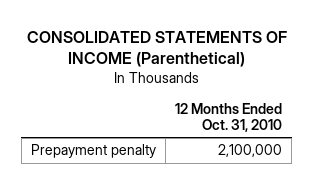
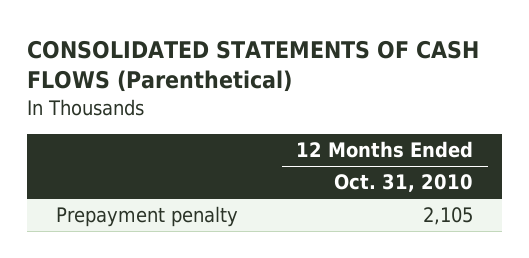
- CONSOLIDATED STATEMENTS OF INCOME (Parenthetical)
+ CONSOLIDATED STATEMENTS OF CASH FLOWS (Parenthetical)
- Prepayment penalty | 2,100,000
+ Prepayment penalty | 2,105

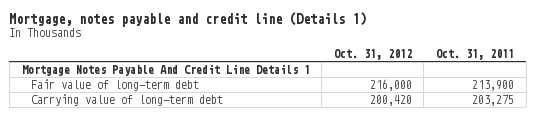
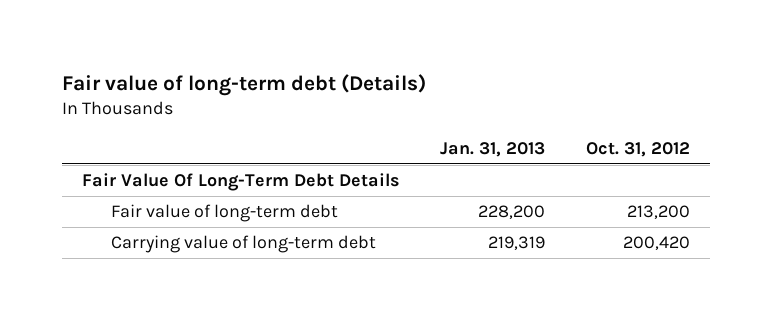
- Mortgage, notes payable and credit line (Details 1)
+ Fair value of long-term debt (Details)
- | Oct. 31, 2012 | Oct. 31, 2011
+ | Jan. 31, 2013 | Oct. 31, 2012
- Mortgage Notes Payable And Credit Line Details 1
- Fair value of long-term debt | 216,000 | 213,900
+ Fair Value Of Long-Term Debt Details
+ Fair value of long-term debt | 228,200 | 213,200

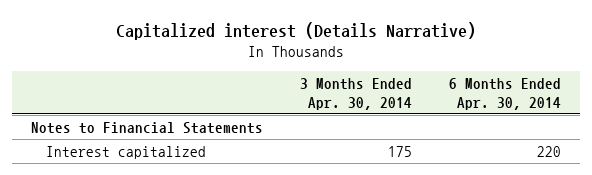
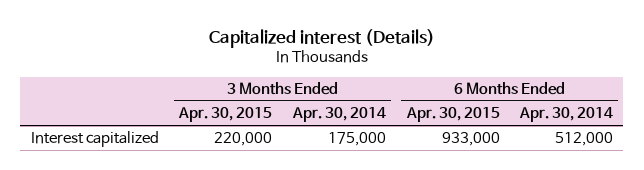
- Capitalized interest (Details Narrative)
+ Capitalized interest (Details)
- | 3 Months Ended Apr. 30, 2014 | 6 Months Ended Apr. 30, 2014
+ | 3 Months Ended Apr. 30, 2015 | 3 Months Ended Apr. 30, 2014 | 6 Months Ended Apr. 30, 2015 | 6 Months Ended Apr. 30, 2014
- Notes to Financial Statements
- Interest capitalized | 175 | 220
+ Interest capitalized | 220,000 | 175,000 | 933,000 | 512,000

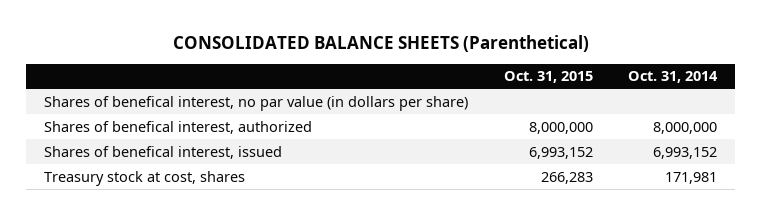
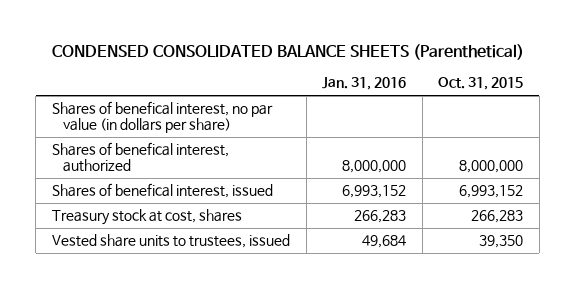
- CONSOLIDATED BALANCE SHEETS (Parenthetical)
+ CONDENSED CONSOLIDATED BALANCE SHEETS (Parenthetical)
- | Oct. 31, 2015 | Oct. 31, 2014
+ | Jan. 31, 2016 | Oct. 31, 2015
+ Vested share units to trustees, issued | 49,684 | 39,350

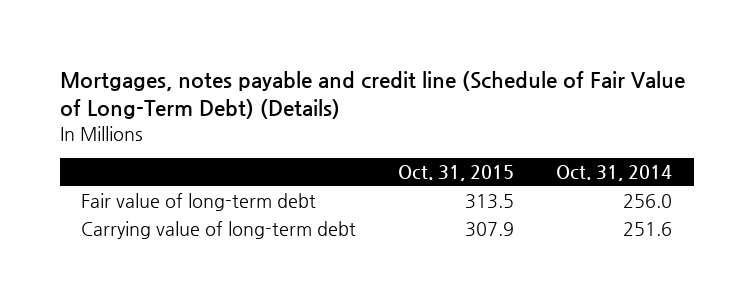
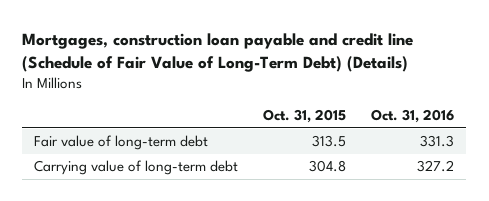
- Mortgages, notes payable and credit line (Schedule of Fair Value of Long-Term Debt) (Details)
+ Mortgages, construction loan payable and credit line (Schedule of Fair Value of Long-Term Debt) (Details)
- | Oct. 31, 2015 | Oct. 31, 2014
+ | Oct. 31, 2015 | Oct. 31, 2016
- Carrying value of long-term debt | 307.9 | 251.6
+ Carrying value of long-term debt | 304.8 | 327.2

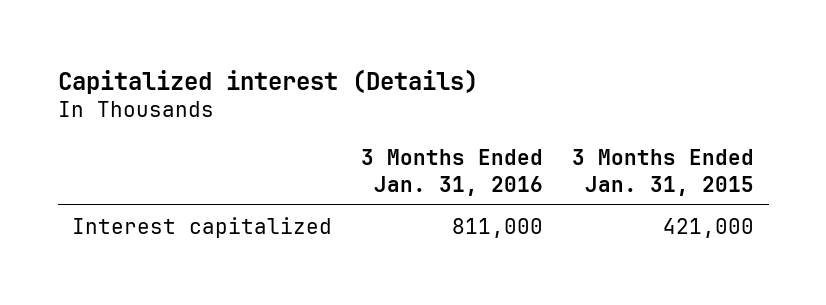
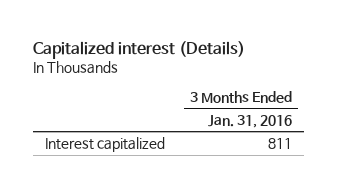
- | 3 Months Ended Jan. 31, 2016 | 3 Months Ended Jan. 31, 2015
+ | 3 Months Ended Jan. 31, 2016
- Interest capitalized | 811,000 | 421,000
+ Interest capitalized | 811

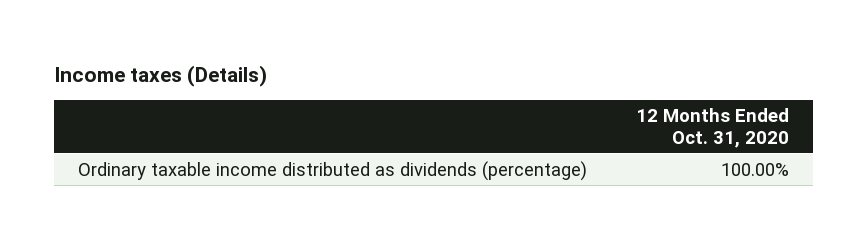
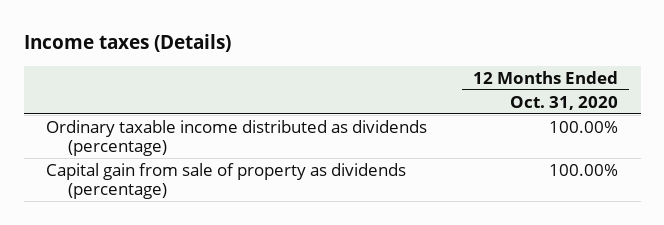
+ Capital gain from sale of property as dividends (percentage) | 100.00%

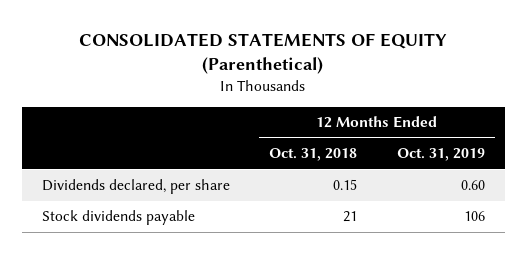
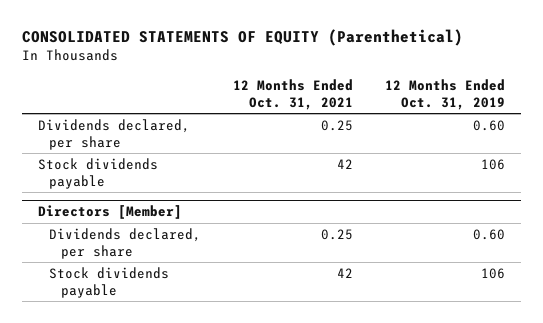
- | 12 Months Ended Oct. 31, 2018 | 12 Months Ended Oct. 31, 2019
+ | 12 Months Ended Oct. 31, 2021 | 12 Months Ended Oct. 31, 2019
+ Directors [Member]
+ Dividends declared, per share | 0.25 | 0.60
+ Stock dividends payable | 42 | 106

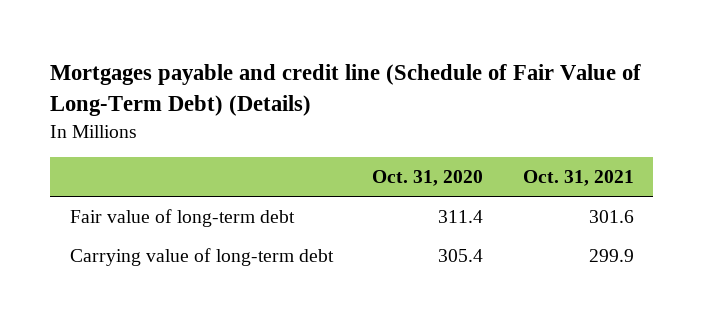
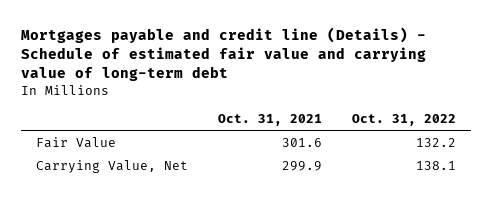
- Mortgages payable and credit line (Schedule of Fair Value of Long-Term Debt) (Details)
+ Mortgages payable and credit line (Details) - Schedule of estimated fair value and carrying value of long-term debt
- | Oct. 31, 2020 | Oct. 31, 2021
+ | Oct. 31, 2021 | Oct. 31, 2022
- Fair value of long-term debt | 311.4 | 301.6
- Carrying value of long-term debt | 305.4 | 299.9
+ Fair Value | 301.6 | 132.2
+ Carrying Value, Net | 299.9 | 138.1

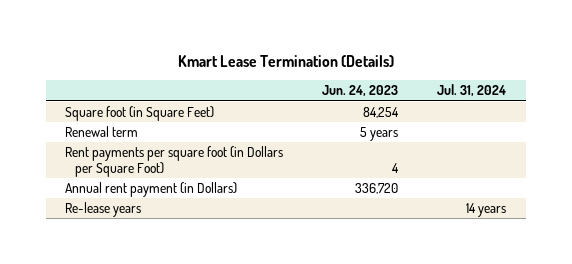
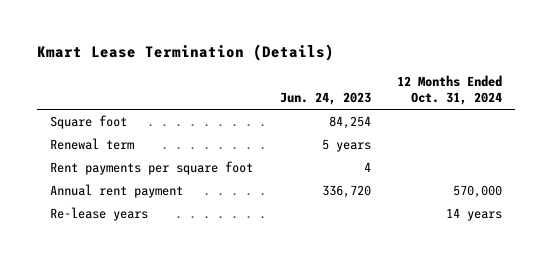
- | Jun. 24, 2023 | Jul. 31, 2024
+ | Jun. 24, 2023 | 12 Months Ended Oct. 31, 2024
- Square foot (in Square Feet) | 84,254 |
+ Square foot | 84,254 |
- Rent payments per square foot (in Dollars per Square Foot) | 4 |
- Annual rent payment (in Dollars) | 336,720 |
+ Rent payments per square foot | 4 |
+ Annual rent payment | 336,720 | 570,000

